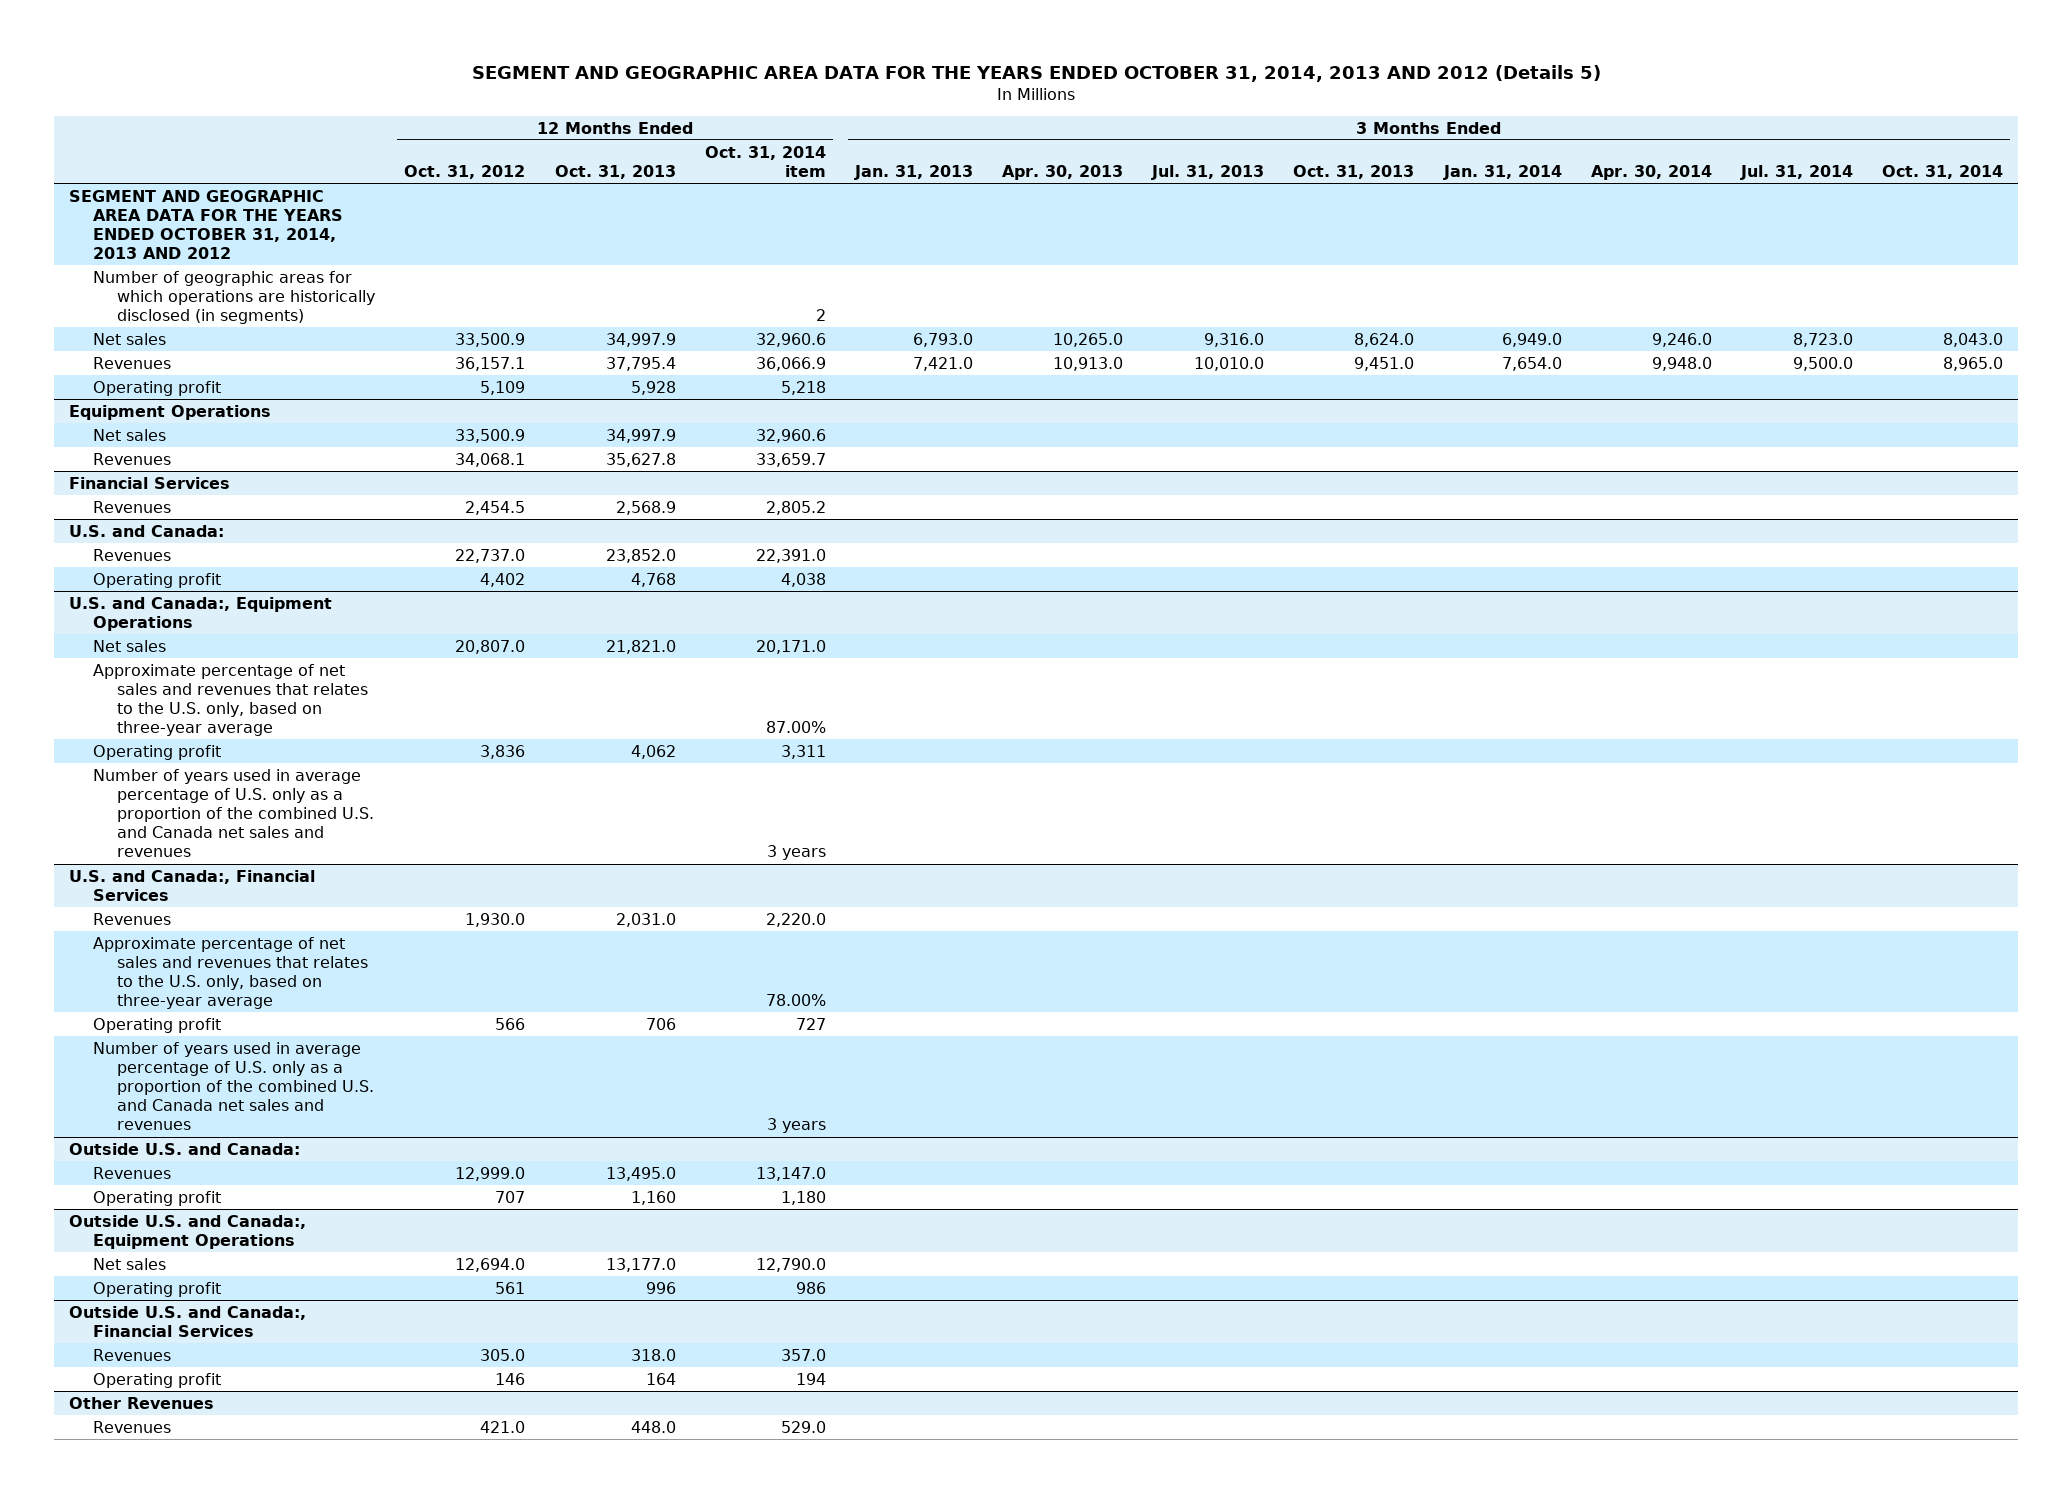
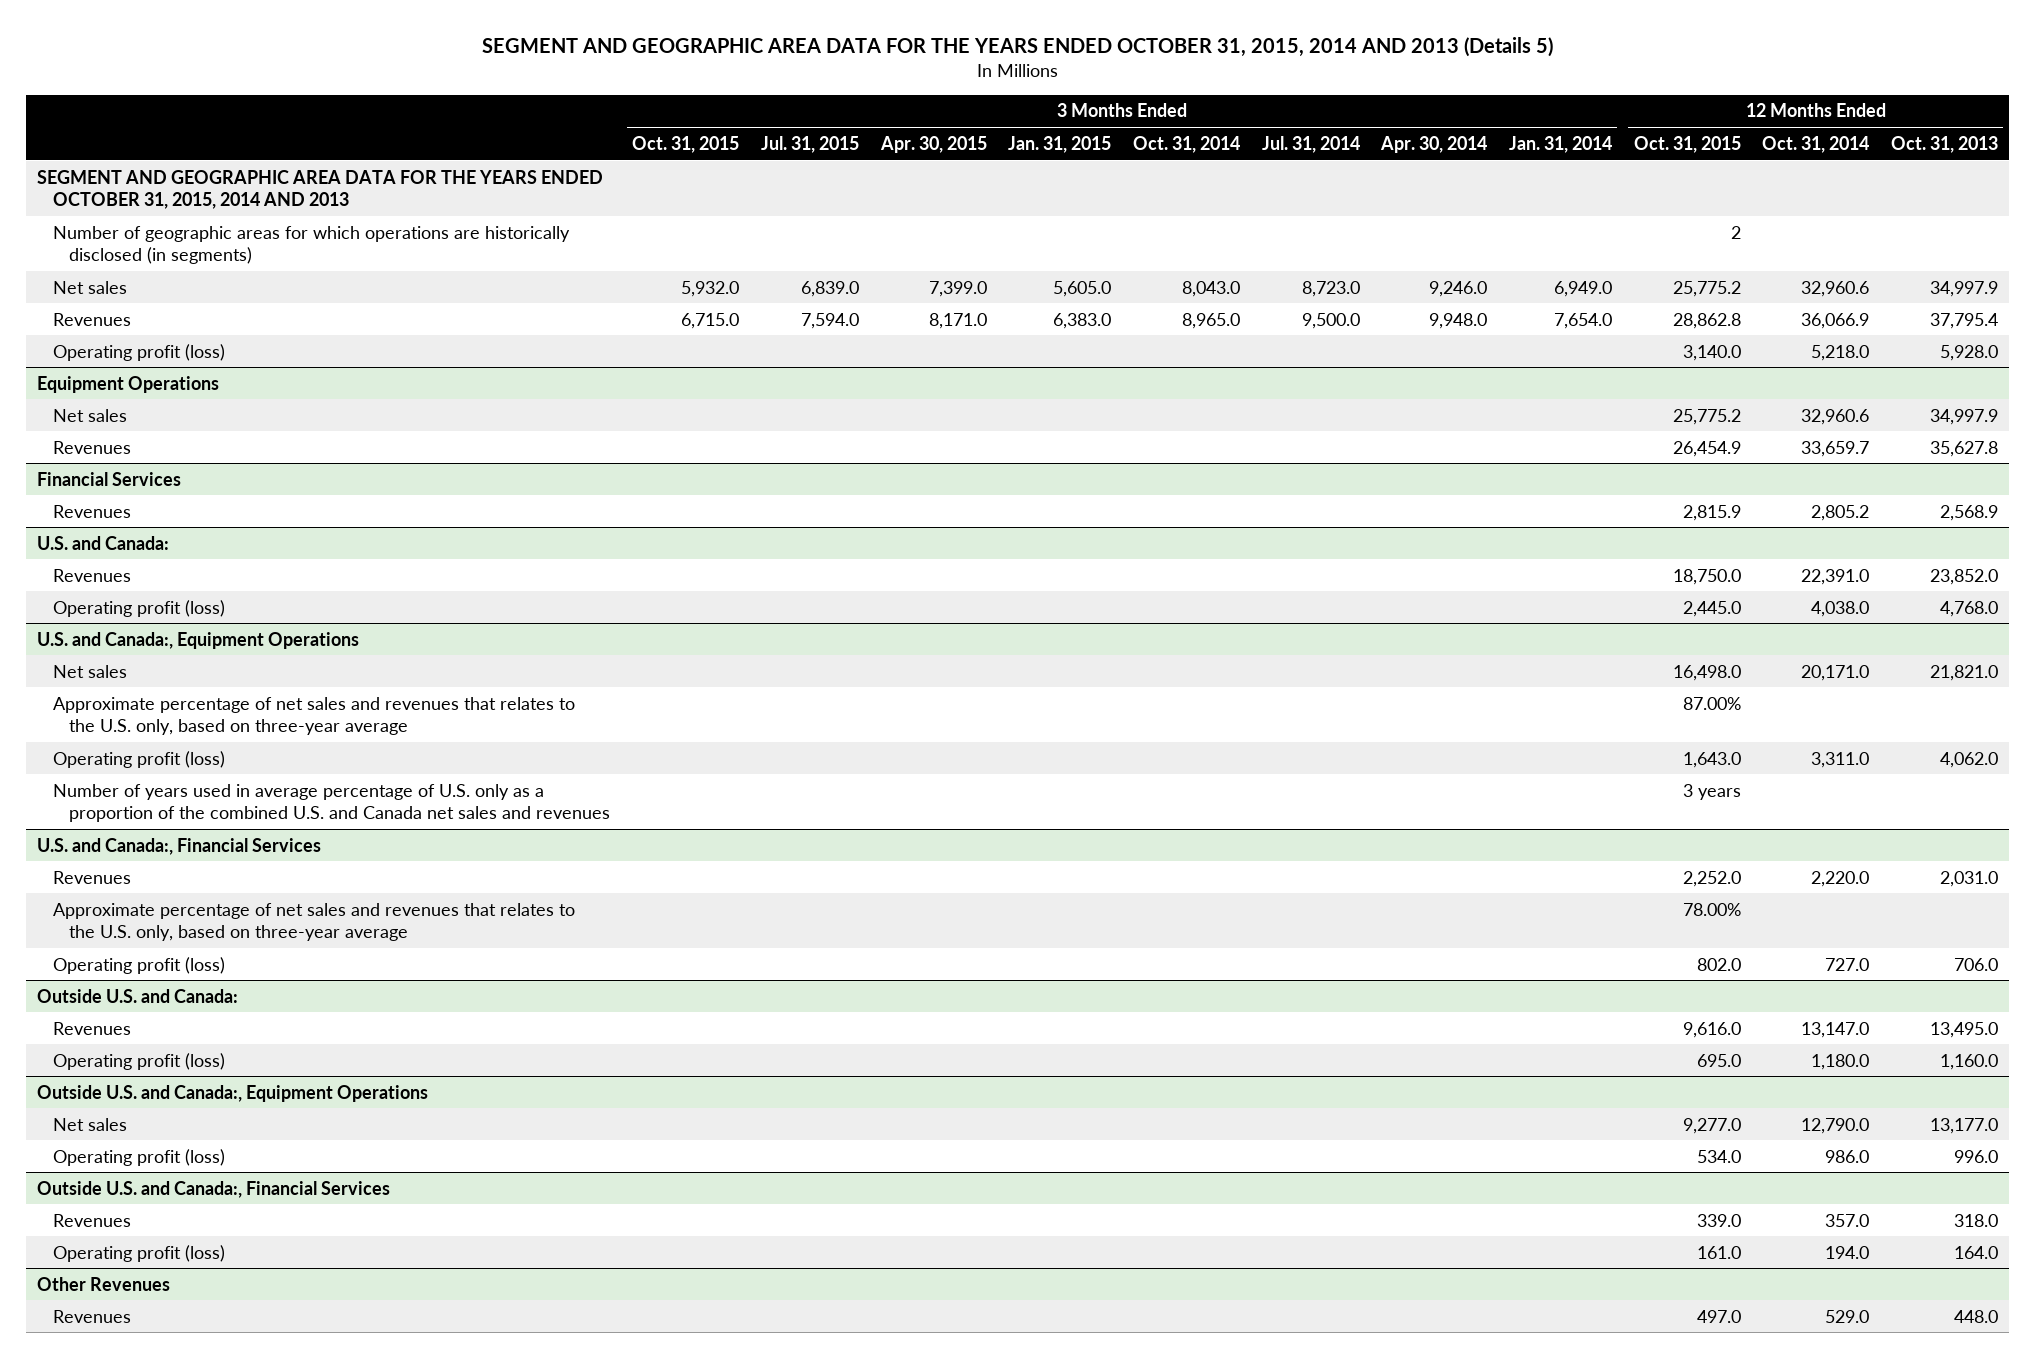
- SEGMENT AND GEOGRAPHIC AREA DATA FOR THE YEARS ENDED OCTOBER 31, 2014, 2013 AND 2012 (Details 5)
+ SEGMENT AND GEOGRAPHIC AREA DATA FOR THE YEARS ENDED OCTOBER 31, 2015, 2014 AND 2013 (Details 5)
- | 12 Months Ended Oct. 31, 2012 | 12 Months Ended Oct. 31, 2013 | 12 Months Ended Oct. 31, 2014 item | 3 Months Ended Jan. 31, 2013 | 3 Months Ended Apr. 30, 2013 | 3 Months Ended Jul. 31, 2013 | 3 Months Ended Oct. 31, 2013 | 3 Months Ended Jan. 31, 2014 | 3 Months Ended Apr. 30, 2014 | 3 Months Ended Jul. 31, 2014 | 3 Months Ended Oct. 31, 2014
+ | 3 Months Ended Oct. 31, 2015 | 3 Months Ended Jul. 31, 2015 | 3 Months Ended Apr. 30, 2015 | 3 Months Ended Jan. 31, 2015 | 3 Months Ended Oct. 31, 2014 | 3 Months Ended Jul. 31, 2014 | 3 Months Ended Apr. 30, 2014 | 3 Months Ended Jan. 31, 2014 | 12 Months Ended Oct. 31, 2015 | 12 Months Ended Oct. 31, 2014 | 12 Months Ended Oct. 31, 2013
- SEGMENT AND GEOGRAPHIC AREA DATA FOR THE YEARS ENDED OCTOBER 31, 2014, 2013 AND 2012
+ SEGMENT AND GEOGRAPHIC AREA DATA FOR THE YEARS ENDED OCTOBER 31, 2015, 2014 AND 2013
- Operating profit | 5,109 | 5,928 | 5,218 | | | | | | | |
+ Operating profit (loss) | | | | | | | | | 3,140.0 | 5,218.0 | 5,928.0
@ U.S. and Canada:
- Operating profit | 4,402 | 4,768 | 4,038 | | | | | | | |
+ Operating profit (loss) | | | | | | | | | 2,445.0 | 4,038.0 | 4,768.0
@ U.S. and Canada:, Equipment Operations
- Operating profit | 3,836 | 4,062 | 3,311 | | | | | | | |
+ Operating profit (loss) | | | | | | | | | 1,643.0 | 3,311.0 | 4,062.0
@ U.S. and Canada:, Financial Services
- Operating profit | 566 | 706 | 727 | | | | | | | |
- Number of years used in average percentage of U.S. only as a proportion of the combined U.S. and Canada net sales and revenues | | | 3 years | | | | | | | |
+ Operating profit (loss) | | | | | | | | | 802.0 | 727.0 | 706.0
@ Outside U.S. and Canada:
- Operating profit | 707 | 1,160 | 1,180 | | | | | | | |
+ Operating profit (loss) | | | | | | | | | 695.0 | 1,180.0 | 1,160.0
@ Outside U.S. and Canada:, Equipment Operations
- Operating profit | 561 | 996 | 986 | | | | | | | |
+ Operating profit (loss) | | | | | | | | | 534.0 | 986.0 | 996.0
@ Outside U.S. and Canada:, Financial Services
- Operating profit | 146 | 164 | 194 | | | | | | | |
+ Operating profit (loss) | | | | | | | | | 161.0 | 194.0 | 164.0

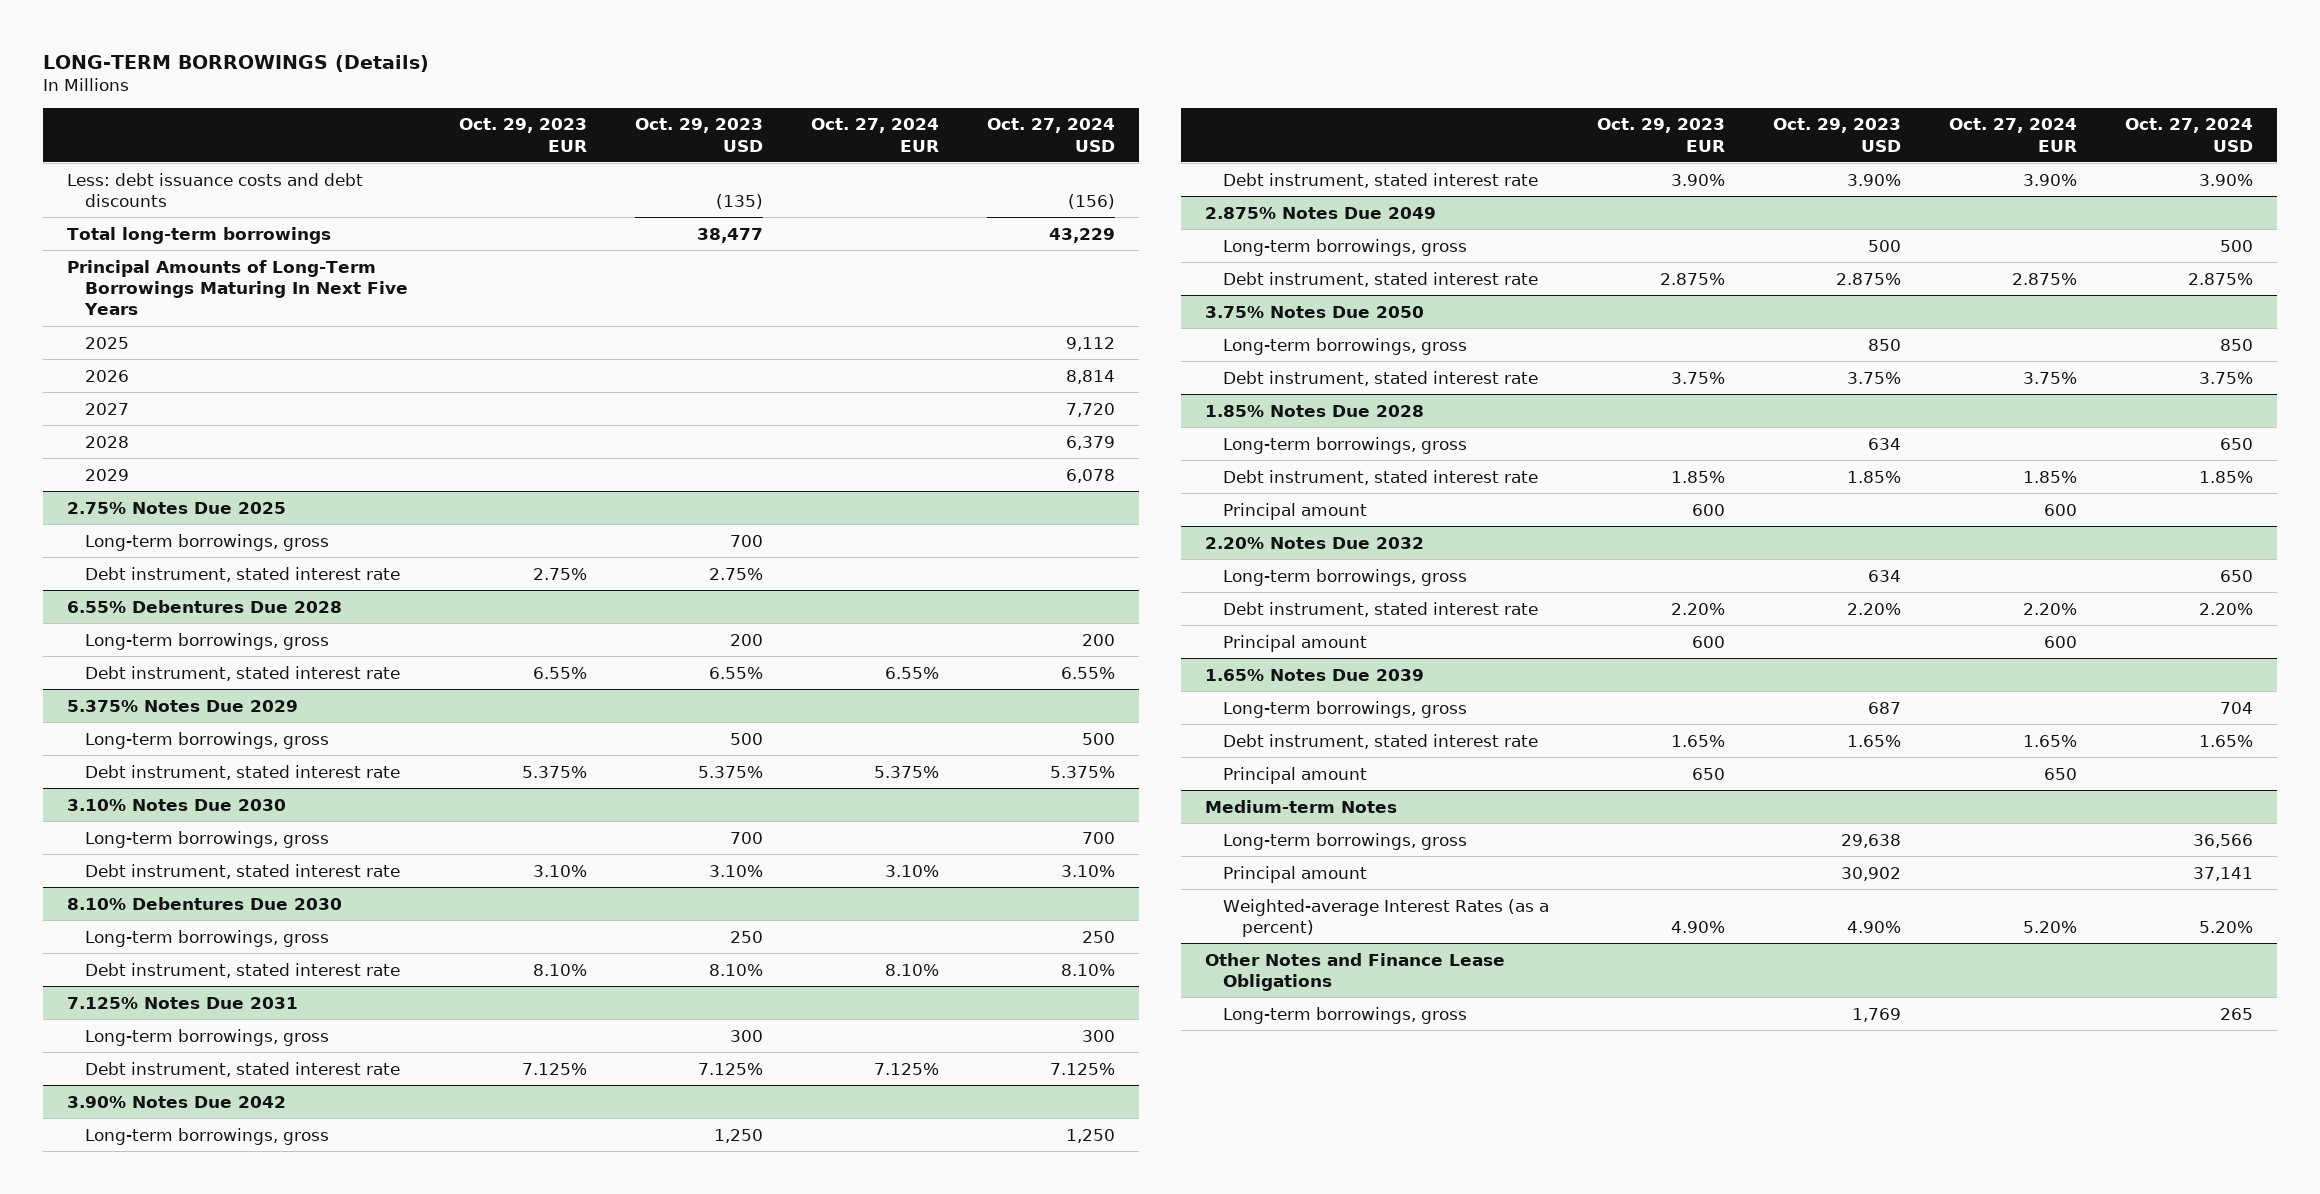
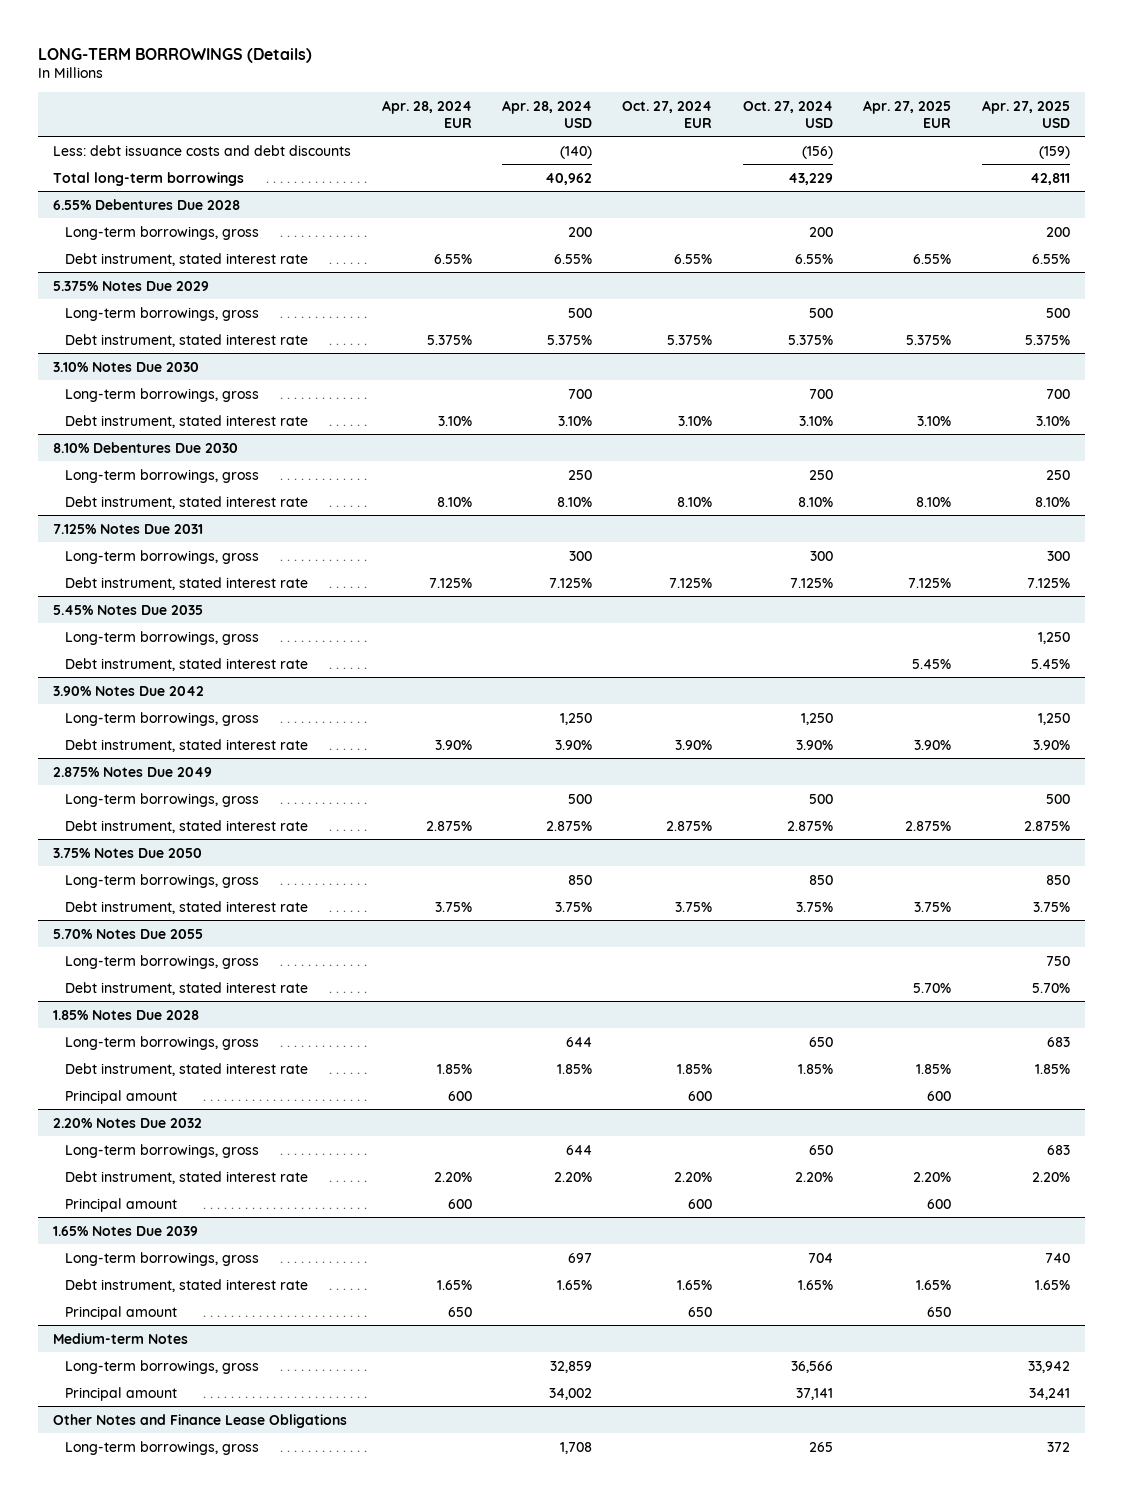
- | Oct. 29, 2023 EUR | Oct. 29, 2023 USD | Oct. 27, 2024 EUR | Oct. 27, 2024 USD
+ | Apr. 28, 2024 EUR | Apr. 28, 2024 USD | Oct. 27, 2024 EUR | Oct. 27, 2024 USD | Apr. 27, 2025 EUR | Apr. 27, 2025 USD
- Principal Amounts of Long-Term Borrowings Maturing In Next Five Years
- 2025 | | | | 9,112
- 2026 | | | | 8,814
- 2027 | | | | 7,720
- 2028 | | | | 6,379
- 2029 | | | | 6,078
- 2.75% Notes Due 2025
- Long-term borrowings, gross | | 700 | |
- Debt instrument, stated interest rate | 2.75% | 2.75% | |
+ 5.45% Notes Due 2035
+ Long-term borrowings, gross | | | | | | 1,250
+ Debt instrument, stated interest rate | | | | | 5.45% | 5.45%
+ 5.70% Notes Due 2055
+ Long-term borrowings, gross | | | | | | 750
+ Debt instrument, stated interest rate | | | | | 5.70% | 5.70%
@ Medium-term Notes
- Weighted-average Interest Rates (as a percent) | 4.90% | 4.90% | 5.20% | 5.20%

